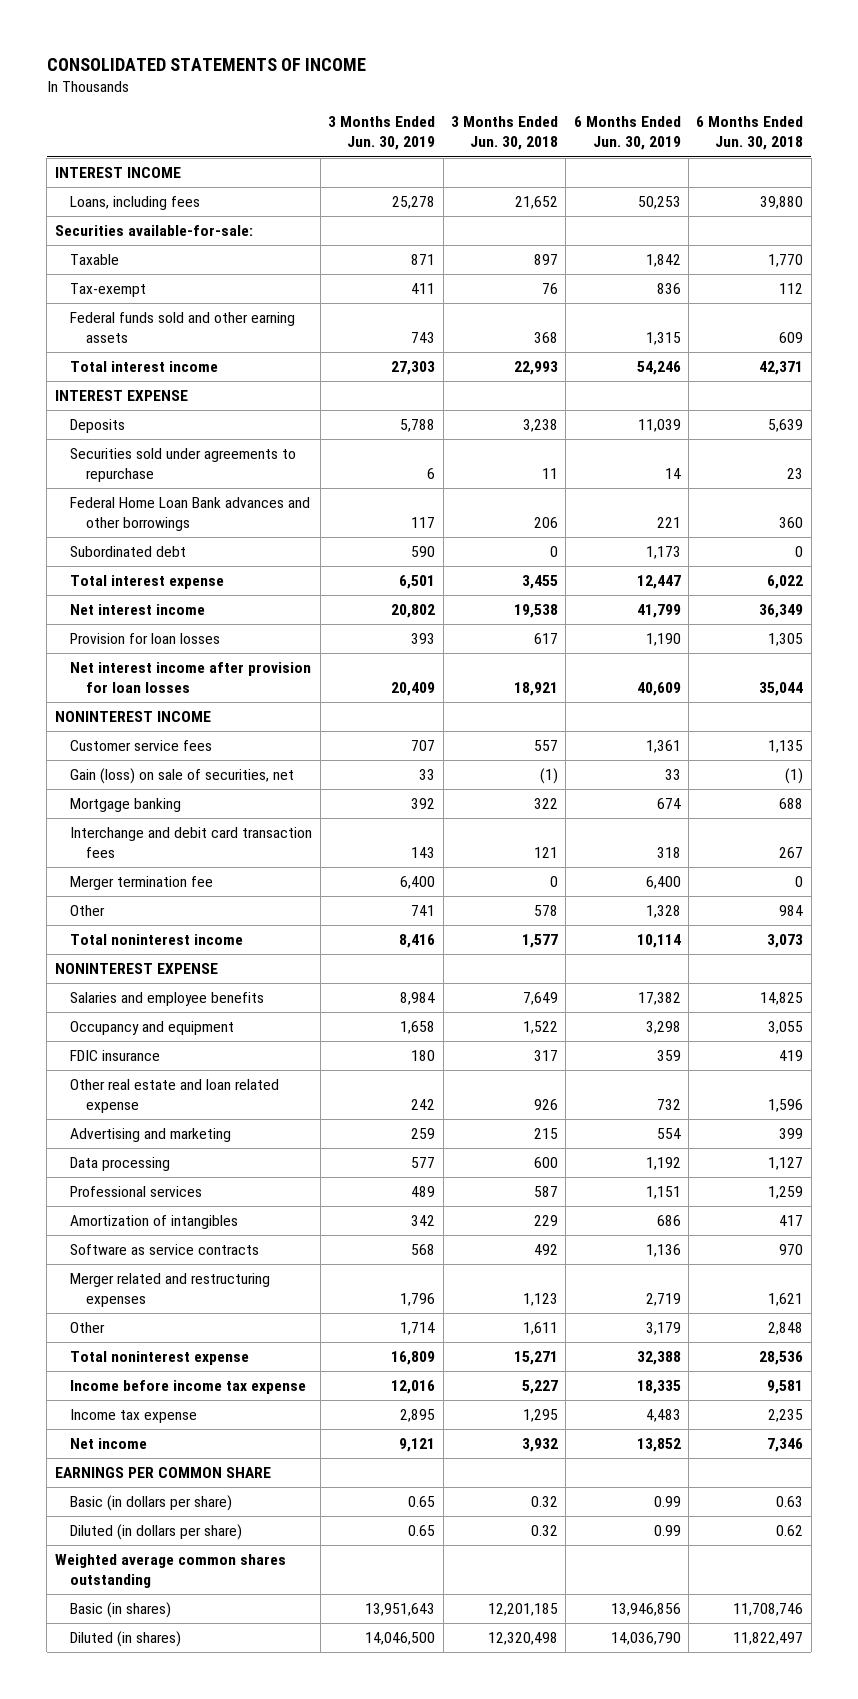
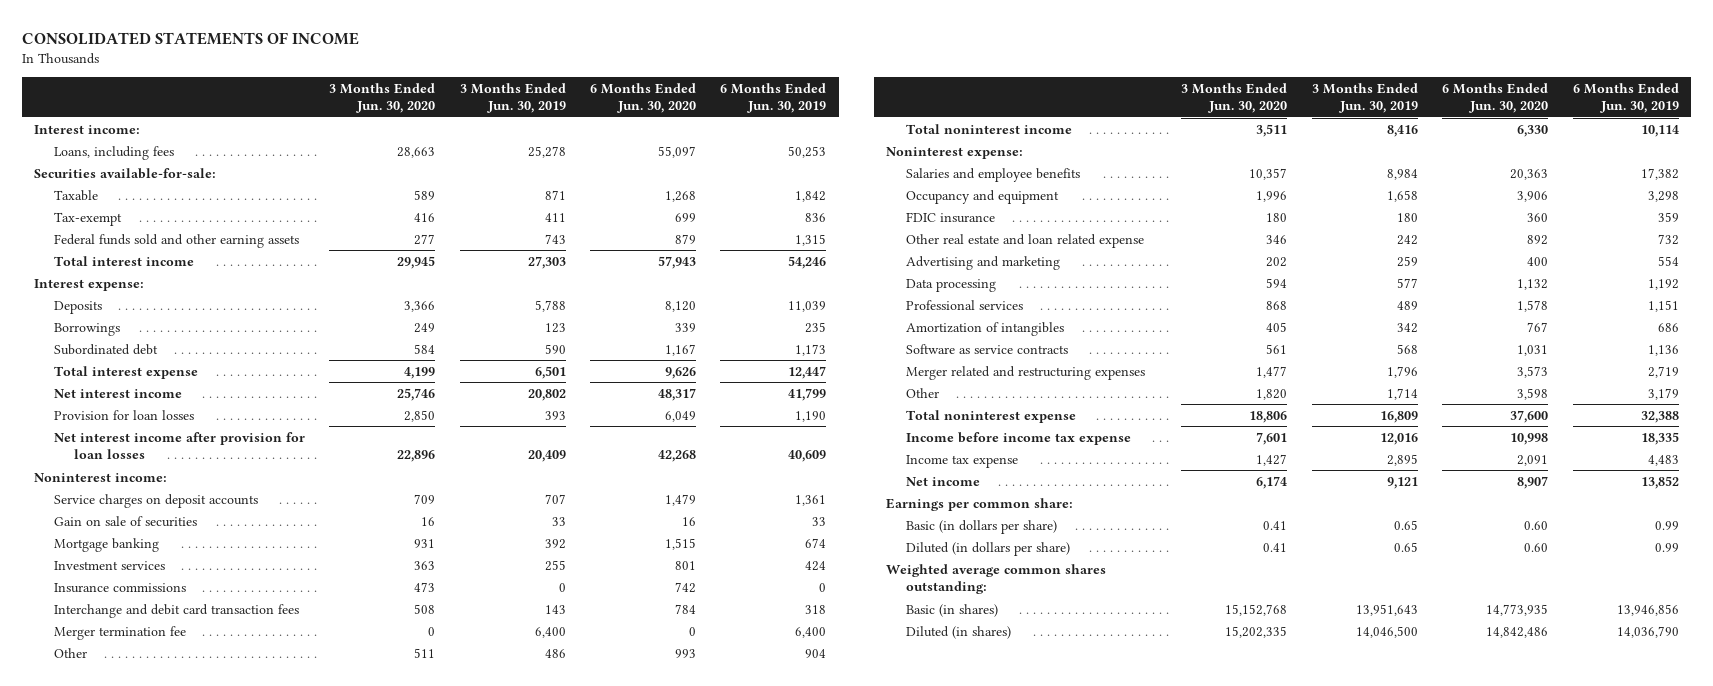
- | 3 Months Ended Jun. 30, 2019 | 3 Months Ended Jun. 30, 2018 | 6 Months Ended Jun. 30, 2019 | 6 Months Ended Jun. 30, 2018
+ | 3 Months Ended Jun. 30, 2020 | 3 Months Ended Jun. 30, 2019 | 6 Months Ended Jun. 30, 2020 | 6 Months Ended Jun. 30, 2019
- INTEREST INCOME
+ Interest income:
- INTEREST EXPENSE
+ Interest expense:
- Securities sold under agreements to repurchase | 6 | 11 | 14 | 23
- Federal Home Loan Bank advances and other borrowings | 117 | 206 | 221 | 360
+ Borrowings | 249 | 123 | 339 | 235
- NONINTEREST INCOME
- Customer service fees | 707 | 557 | 1,361 | 1,135
- Gain (loss) on sale of securities, net | 33 | (1) | 33 | (1)
+ Noninterest income:
+ Service charges on deposit accounts | 709 | 707 | 1,479 | 1,361
+ Gain on sale of securities | 16 | 33 | 16 | 33
+ Investment services | 363 | 255 | 801 | 424
+ Insurance commissions | 473 | 0 | 742 | 0
- Other | 741 | 578 | 1,328 | 984
+ Other | 511 | 486 | 993 | 904
- NONINTEREST EXPENSE
+ Noninterest expense:
- EARNINGS PER COMMON SHARE
+ Earnings per common share:
- Weighted average common shares outstanding
+ Weighted average common shares outstanding:

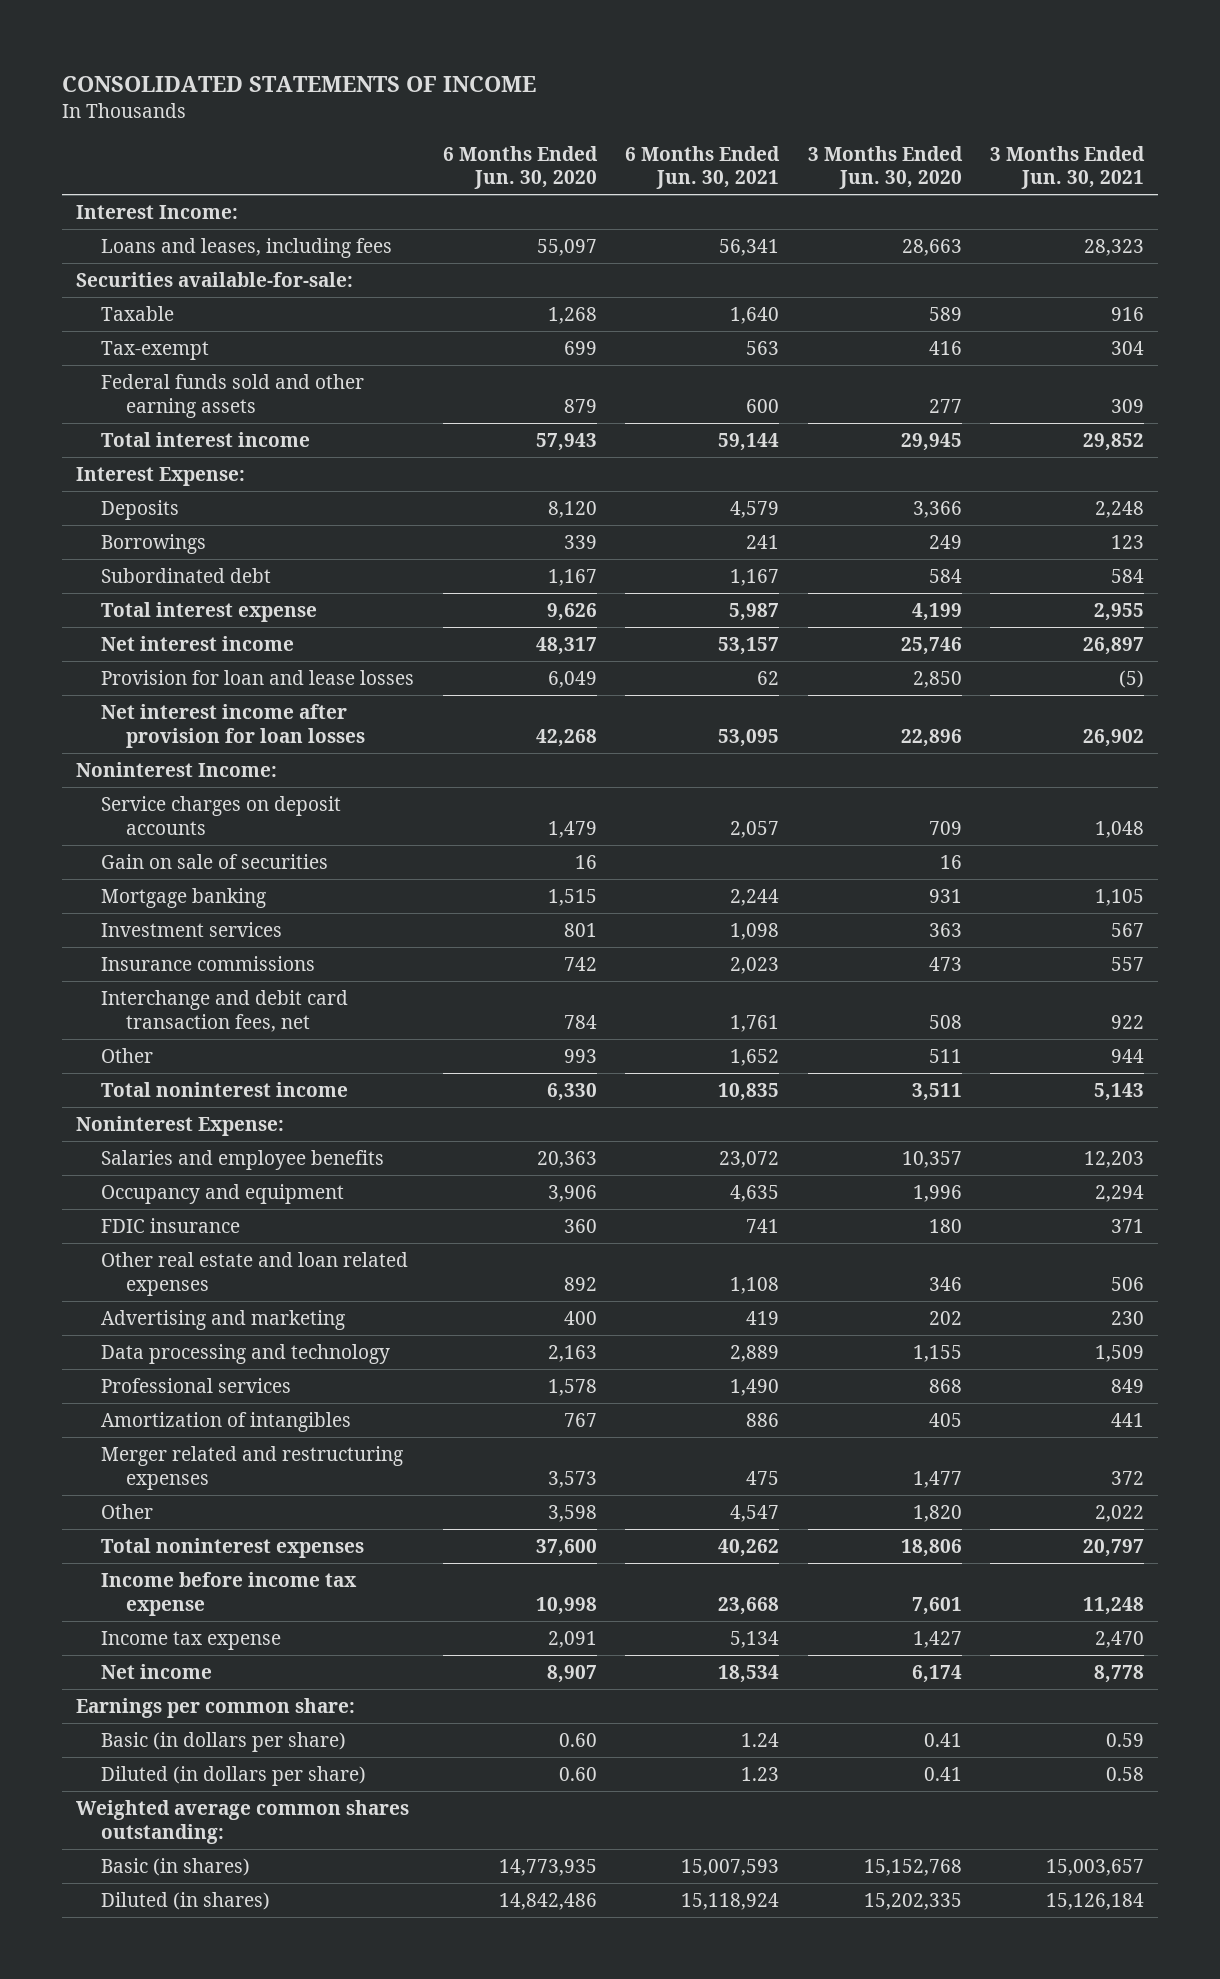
- | 3 Months Ended Jun. 30, 2020 | 3 Months Ended Jun. 30, 2019 | 6 Months Ended Jun. 30, 2020 | 6 Months Ended Jun. 30, 2019
+ | 6 Months Ended Jun. 30, 2020 | 6 Months Ended Jun. 30, 2021 | 3 Months Ended Jun. 30, 2020 | 3 Months Ended Jun. 30, 2021
- Interest income:
- Loans, including fees | 28,663 | 25,278 | 55,097 | 50,253
+ Interest Income:
+ Loans and leases, including fees | 55,097 | 56,341 | 28,663 | 28,323
- Interest expense:
+ Interest Expense:
- Provision for loan losses | 2,850 | 393 | 6,049 | 1,190
+ Provision for loan and lease losses | 6,049 | 62 | 2,850 | (5)
- Noninterest income:
+ Noninterest Income:
- Interchange and debit card transaction fees | 508 | 143 | 784 | 318
- Merger termination fee | 0 | 6,400 | 0 | 6,400
+ Interchange and debit card transaction fees, net | 784 | 1,761 | 508 | 922
- Noninterest expense:
+ Noninterest Expense:
- Other real estate and loan related expense | 346 | 242 | 892 | 732
+ Other real estate and loan related expenses | 892 | 1,108 | 346 | 506
- Data processing | 594 | 577 | 1,132 | 1,192
+ Data processing and technology | 2,163 | 2,889 | 1,155 | 1,509
- Software as service contracts | 561 | 568 | 1,031 | 1,136
- Total noninterest expense | 18,806 | 16,809 | 37,600 | 32,388
+ Total noninterest expenses | 37,600 | 40,262 | 18,806 | 20,797

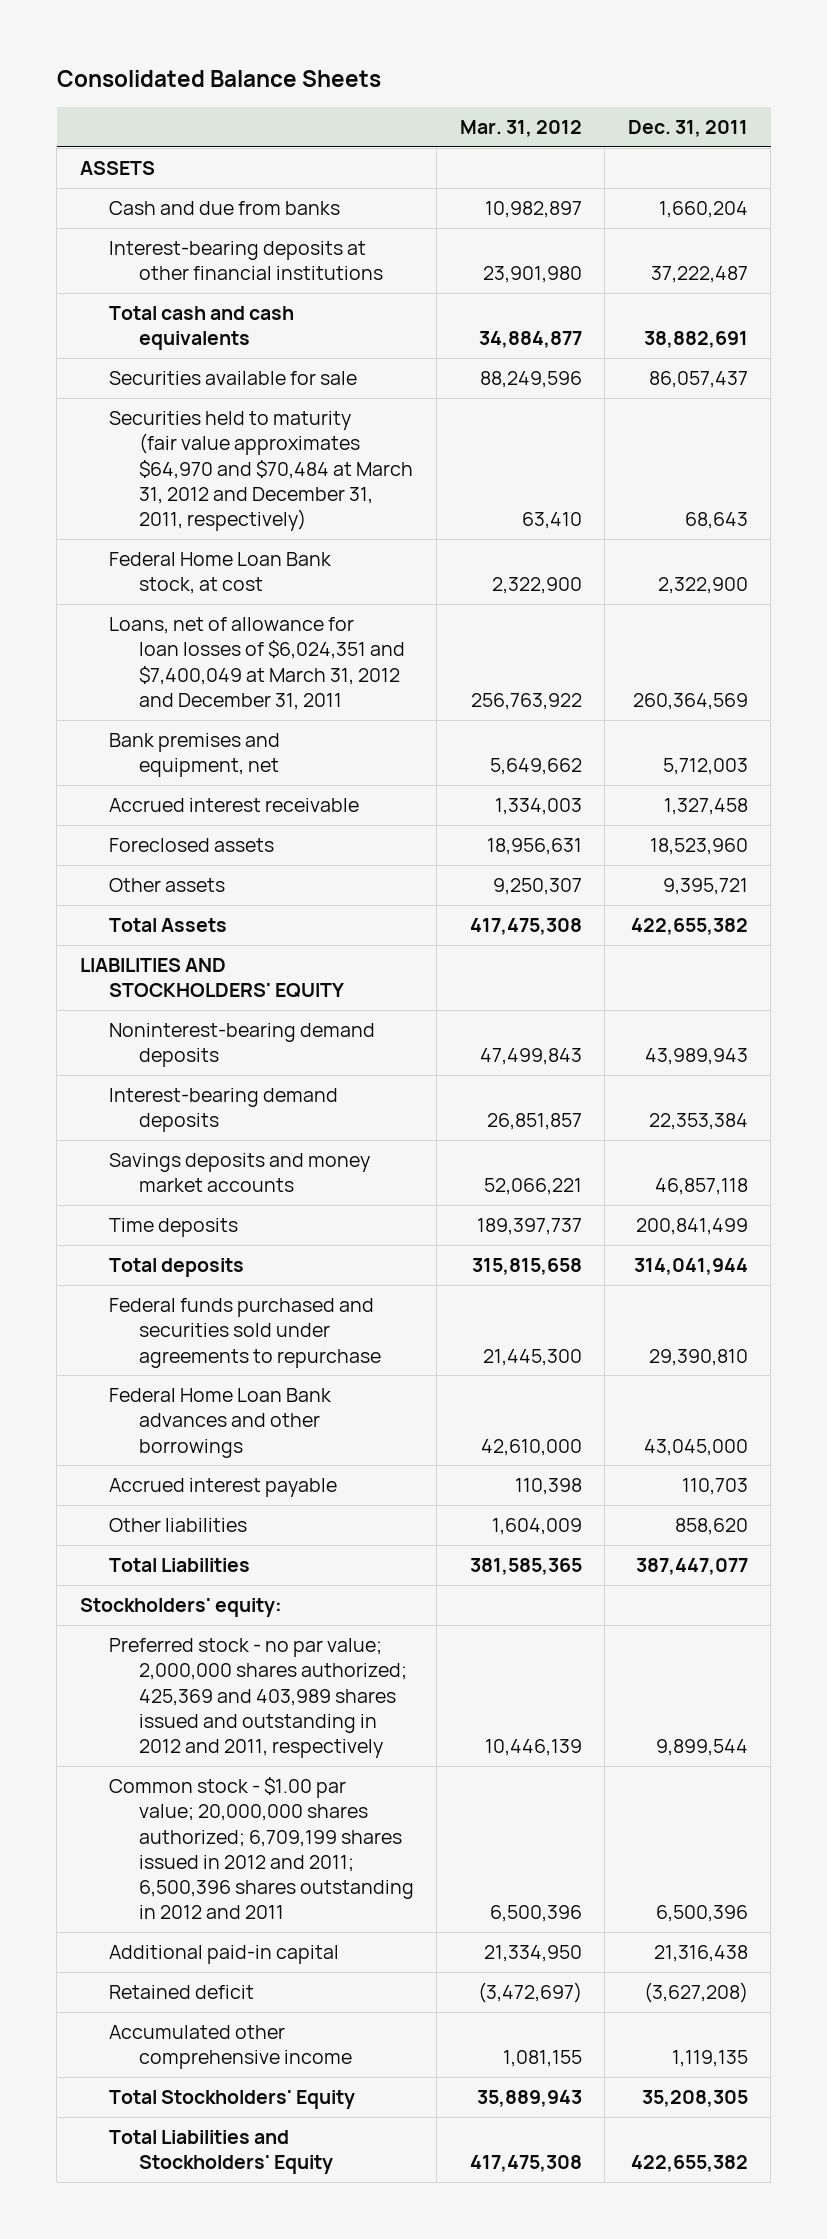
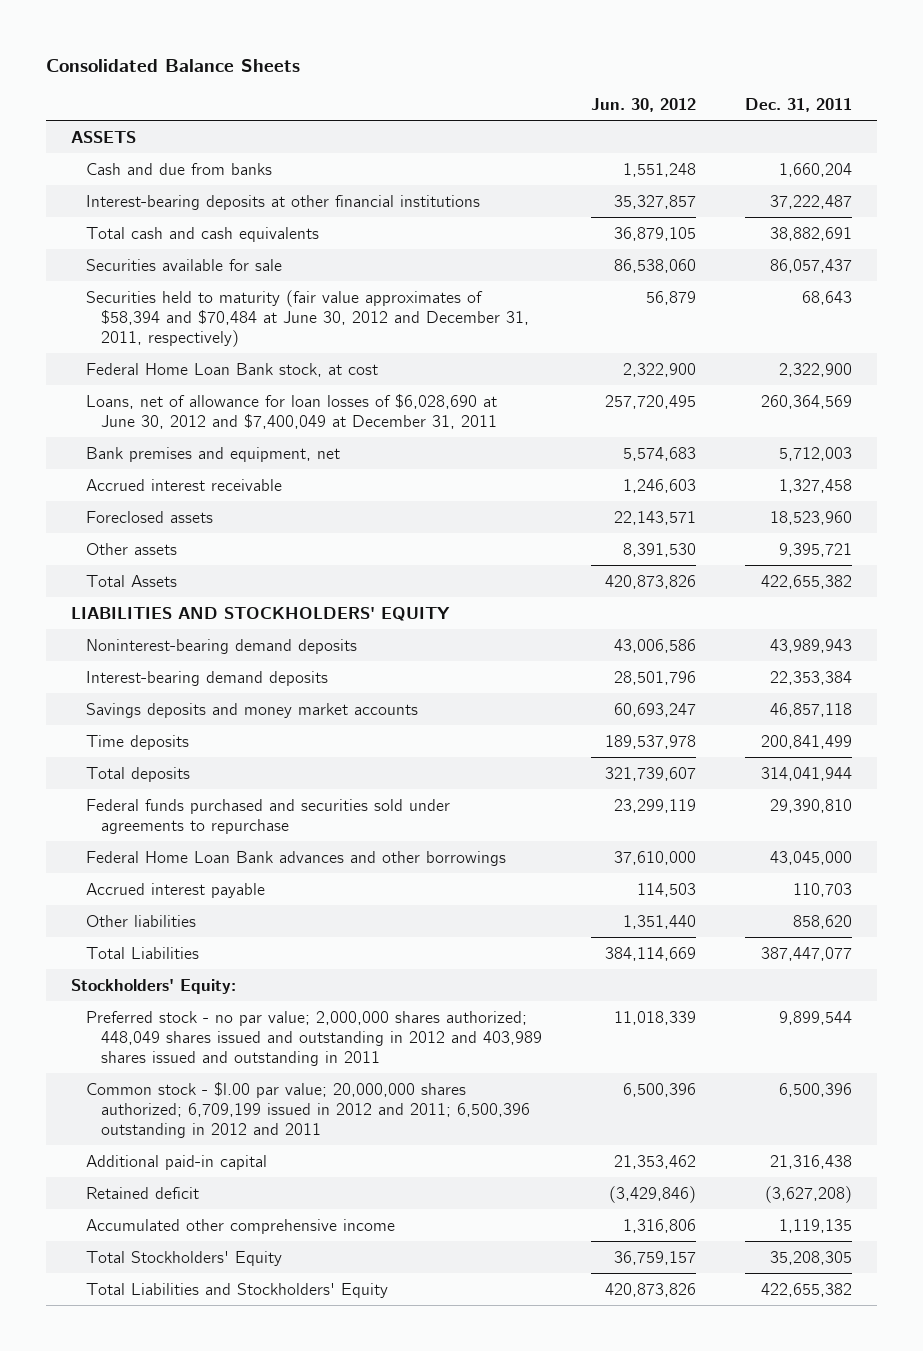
- | Mar. 31, 2012 | Dec. 31, 2011
+ | Jun. 30, 2012 | Dec. 31, 2011
- Securities held to maturity (fair value approximates $64,970 and $70,484 at March 31, 2012 and December 31, 2011, respectively) | 63,410 | 68,643
+ Securities held to maturity (fair value approximates of $58,394 and $70,484 at June 30, 2012 and December 31, 2011, respectively) | 56,879 | 68,643
- Loans, net of allowance for loan losses of $6,024,351 and $7,400,049 at March 31, 2012 and December 31, 2011 | 256,763,922 | 260,364,569
+ Loans, net of allowance for loan losses of $6,028,690 at June 30, 2012 and $7,400,049 at December 31, 2011 | 257,720,495 | 260,364,569
- Stockholders' equity:
- Preferred stock - no par value; 2,000,000 shares authorized; 425,369 and 403,989 shares issued and outstanding in 2012 and 2011, respectively | 10,446,139 | 9,899,544
- Common stock - $1.00 par value; 20,000,000 shares authorized; 6,709,199 shares issued in 2012 and 2011; 6,500,396 shares outstanding in 2012 and 2011 | 6,500,396 | 6,500,396
+ Stockholders' Equity:
+ Preferred stock - no par value; 2,000,000 shares authorized; 448,049 shares issued and outstanding in 2012 and 403,989 shares issued and outstanding in 2011 | 11,018,339 | 9,899,544
+ Common stock - $l.00 par value; 20,000,000 shares authorized; 6,709,199 issued in 2012 and 2011; 6,500,396 outstanding in 2012 and 2011 | 6,500,396 | 6,500,396

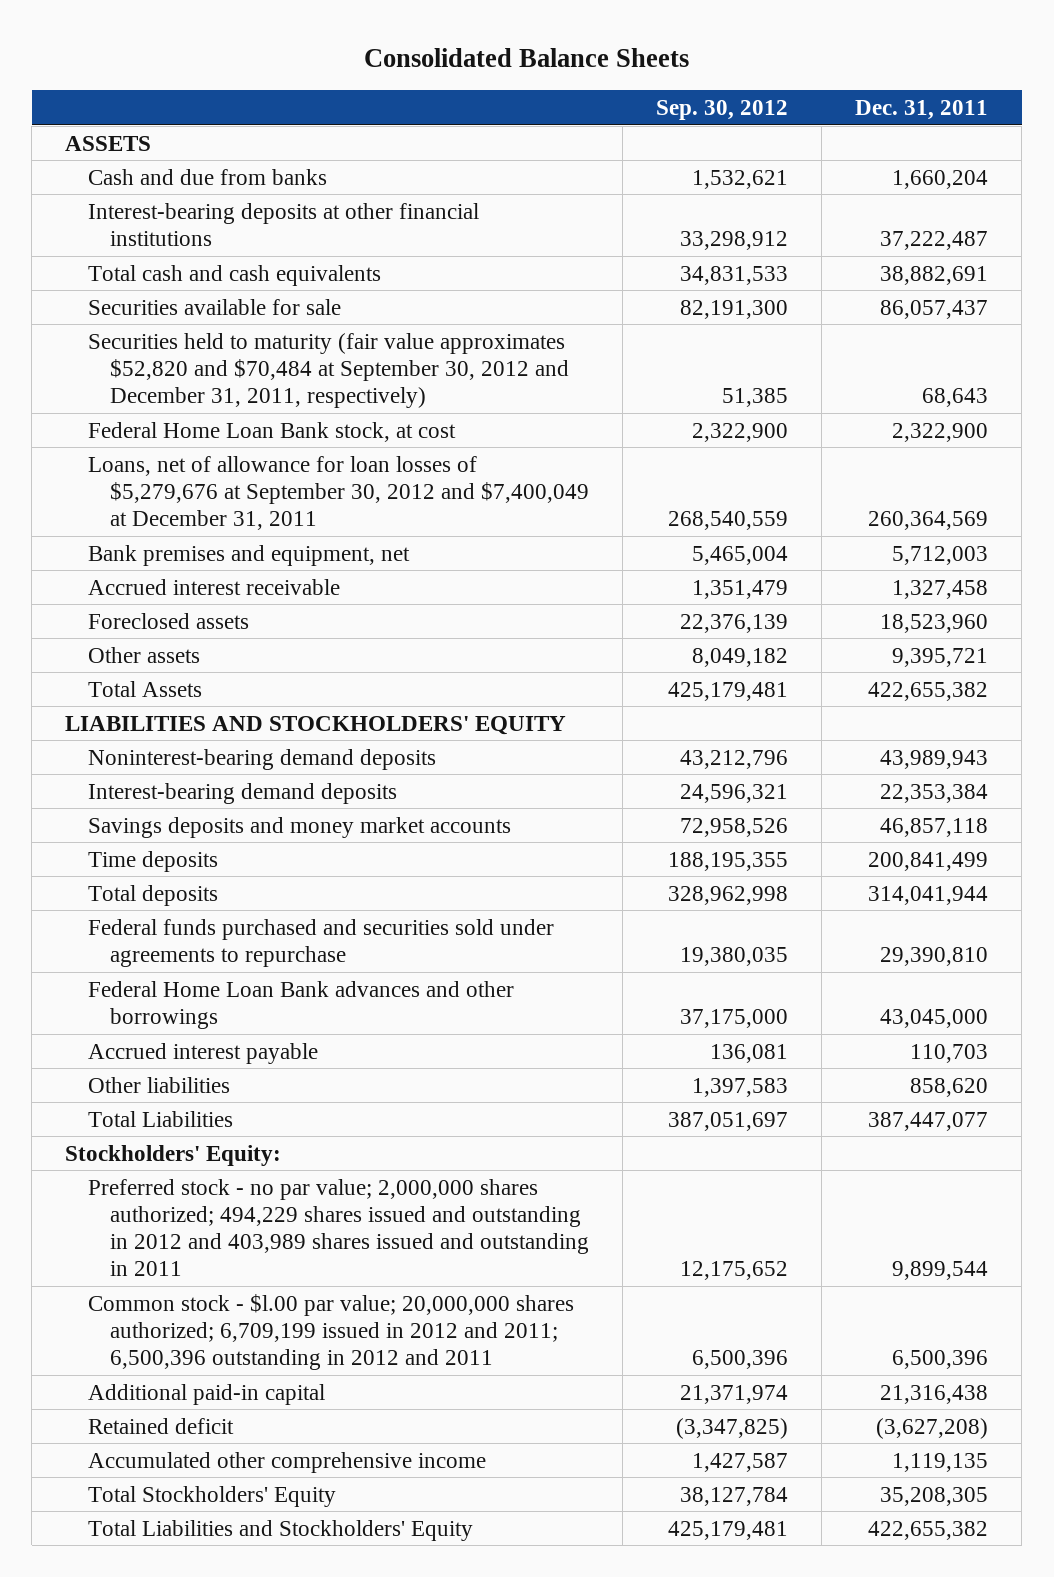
- | Jun. 30, 2012 | Dec. 31, 2011
+ | Sep. 30, 2012 | Dec. 31, 2011
- Securities held to maturity (fair value approximates of $58,394 and $70,484 at June 30, 2012 and December 31, 2011, respectively) | 56,879 | 68,643
+ Securities held to maturity (fair value approximates $52,820 and $70,484 at September 30, 2012 and December 31, 2011, respectively) | 51,385 | 68,643
- Loans, net of allowance for loan losses of $6,028,690 at June 30, 2012 and $7,400,049 at December 31, 2011 | 257,720,495 | 260,364,569
+ Loans, net of allowance for loan losses of $5,279,676 at September 30, 2012 and $7,400,049 at December 31, 2011 | 268,540,559 | 260,364,569
- Preferred stock - no par value; 2,000,000 shares authorized; 448,049 shares issued and outstanding in 2012 and 403,989 shares issued and outstanding in 2011 | 11,018,339 | 9,899,544
+ Preferred stock - no par value; 2,000,000 shares authorized; 494,229 shares issued and outstanding in 2012 and 403,989 shares issued and outstanding in 2011 | 12,175,652 | 9,899,544

